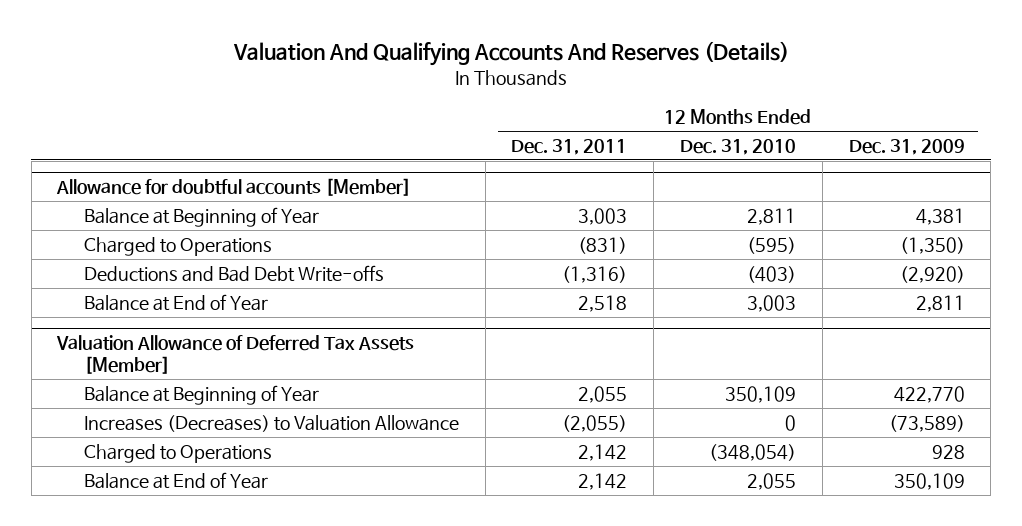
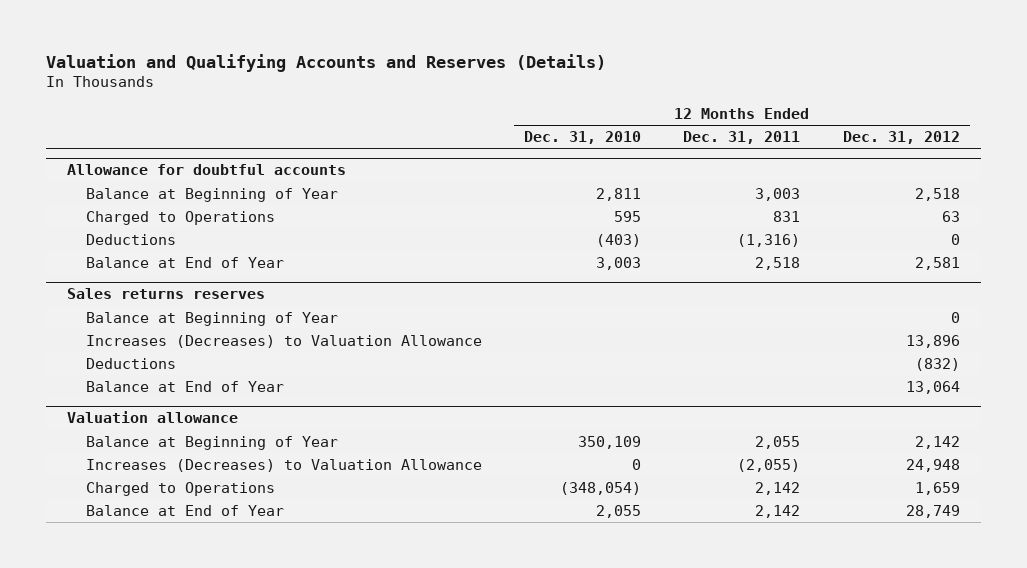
- Valuation And Qualifying Accounts And Reserves (Details)
+ Valuation and Qualifying Accounts and Reserves (Details)
- | 12 Months Ended Dec. 31, 2011 | 12 Months Ended Dec. 31, 2010 | 12 Months Ended Dec. 31, 2009
+ | 12 Months Ended Dec. 31, 2010 | 12 Months Ended Dec. 31, 2011 | 12 Months Ended Dec. 31, 2012
- Allowance for doubtful accounts [Member]
+ Allowance for doubtful accounts
- Charged to Operations | (831) | (595) | (1,350)
- Deductions and Bad Debt Write-offs | (1,316) | (403) | (2,920)
+ Charged to Operations | 595 | 831 | 63
+ Deductions | (403) | (1,316) | 0
- Valuation Allowance of Deferred Tax Assets [Member]
+ Sales returns reserves
+ Balance at Beginning of Year | | | 0
+ Increases (Decreases) to Valuation Allowance | | | 13,896
+ Deductions | | | (832)
+ Balance at End of Year | | | 13,064
+ Valuation allowance

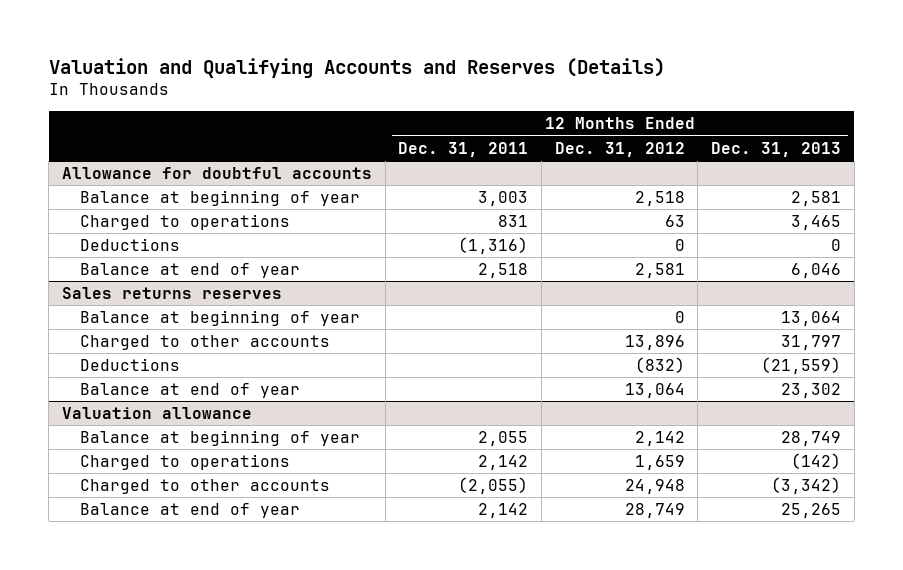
- | 12 Months Ended Dec. 31, 2010 | 12 Months Ended Dec. 31, 2011 | 12 Months Ended Dec. 31, 2012
+ | 12 Months Ended Dec. 31, 2011 | 12 Months Ended Dec. 31, 2012 | 12 Months Ended Dec. 31, 2013
@ Allowance for doubtful accounts
- Balance at Beginning of Year | 2,811 | 3,003 | 2,518
- Charged to Operations | 595 | 831 | 63
+ Balance at beginning of year | 3,003 | 2,518 | 2,581
+ Charged to operations | 831 | 63 | 3,465
- Balance at End of Year | 3,003 | 2,518 | 2,581
+ Balance at end of year | 2,518 | 2,581 | 6,046
@ Sales returns reserves
- Balance at Beginning of Year | | | 0
- Increases (Decreases) to Valuation Allowance | | | 13,896
+ Balance at beginning of year | | 0 | 13,064
+ Charged to other accounts | | 13,896 | 31,797
- Balance at End of Year | | | 13,064
+ Balance at end of year | | 13,064 | 23,302
@ Valuation allowance
- Balance at Beginning of Year | 350,109 | 2,055 | 2,142
- Increases (Decreases) to Valuation Allowance | 0 | (2,055) | 24,948
- Charged to Operations | (348,054) | 2,142 | 1,659
- Balance at End of Year | 2,055 | 2,142 | 28,749
+ Balance at beginning of year | 2,055 | 2,142 | 28,749
+ Charged to operations | 2,142 | 1,659 | (142)
+ Charged to other accounts | (2,055) | 24,948 | (3,342)
+ Balance at end of year | 2,142 | 28,749 | 25,265

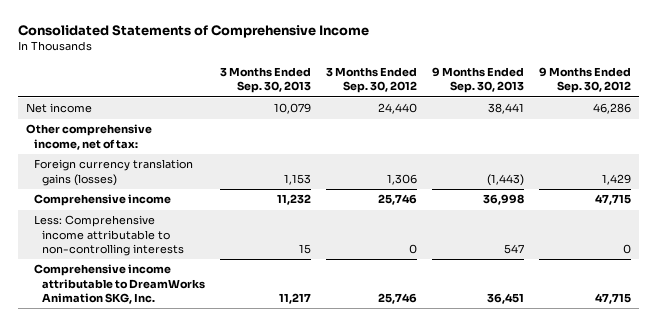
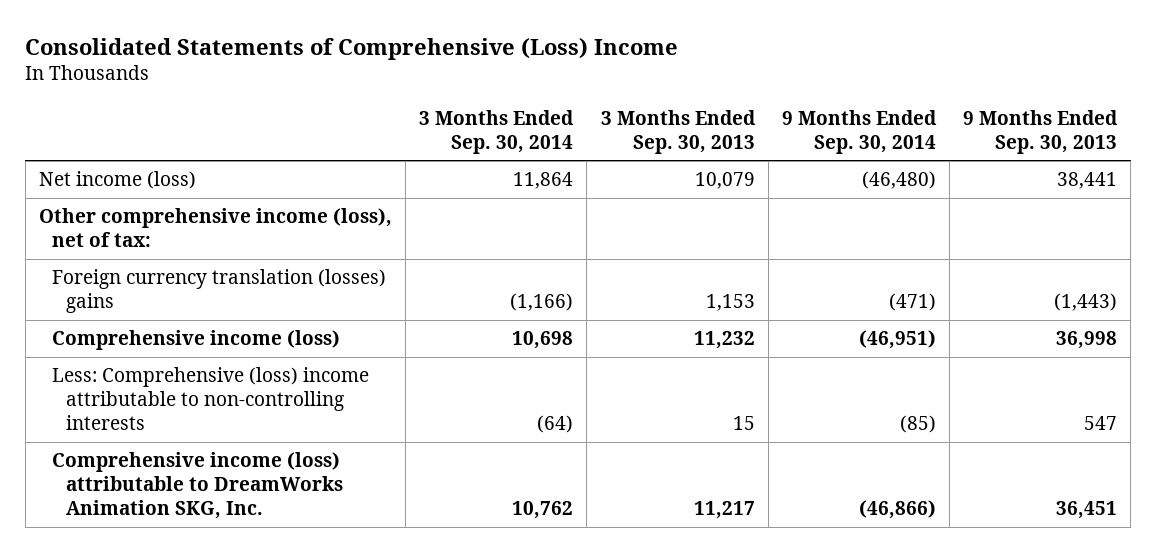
- Consolidated Statements of Comprehensive Income
+ Consolidated Statements of Comprehensive (Loss) Income
- | 3 Months Ended Sep. 30, 2013 | 3 Months Ended Sep. 30, 2012 | 9 Months Ended Sep. 30, 2013 | 9 Months Ended Sep. 30, 2012
+ | 3 Months Ended Sep. 30, 2014 | 3 Months Ended Sep. 30, 2013 | 9 Months Ended Sep. 30, 2014 | 9 Months Ended Sep. 30, 2013
- Net income | 10,079 | 24,440 | 38,441 | 46,286
- Other comprehensive income, net of tax:
- Foreign currency translation gains (losses) | 1,153 | 1,306 | (1,443) | 1,429
- Comprehensive income | 11,232 | 25,746 | 36,998 | 47,715
- Less: Comprehensive income attributable to non-controlling interests | 15 | 0 | 547 | 0
- Comprehensive income attributable to DreamWorks Animation SKG, Inc. | 11,217 | 25,746 | 36,451 | 47,715
+ Net income (loss) | 11,864 | 10,079 | (46,480) | 38,441
+ Other comprehensive income (loss), net of tax:
+ Foreign currency translation (losses) gains | (1,166) | 1,153 | (471) | (1,443)
+ Comprehensive income (loss) | 10,698 | 11,232 | (46,951) | 36,998
+ Less: Comprehensive (loss) income attributable to non-controlling interests | (64) | 15 | (85) | 547
+ Comprehensive income (loss) attributable to DreamWorks Animation SKG, Inc. | 10,762 | 11,217 | (46,866) | 36,451

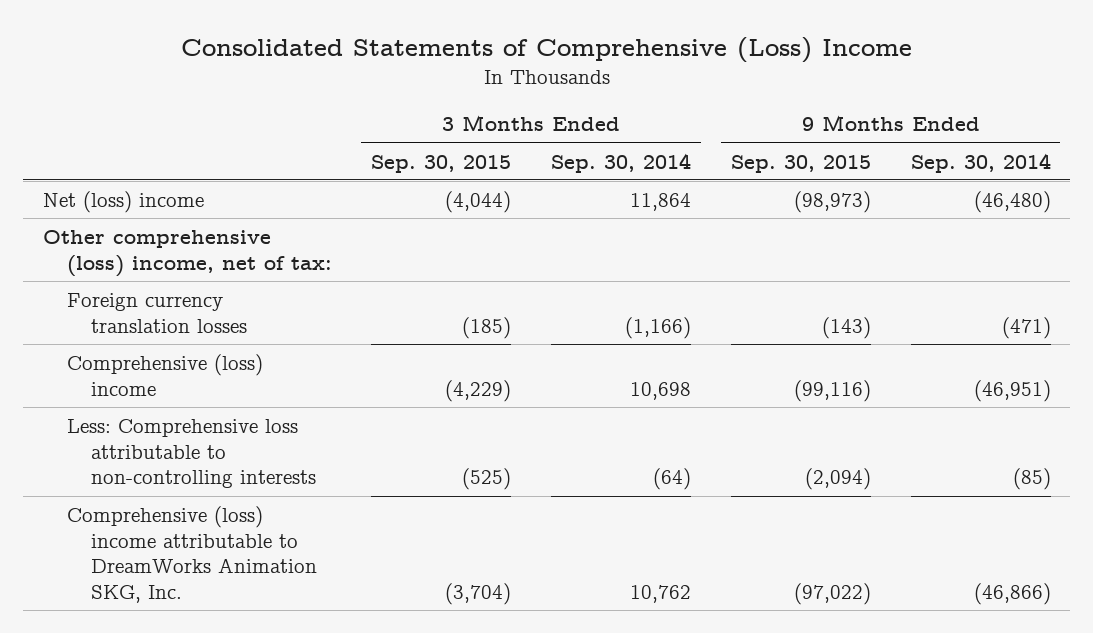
- | 3 Months Ended Sep. 30, 2014 | 3 Months Ended Sep. 30, 2013 | 9 Months Ended Sep. 30, 2014 | 9 Months Ended Sep. 30, 2013
+ | 3 Months Ended Sep. 30, 2015 | 3 Months Ended Sep. 30, 2014 | 9 Months Ended Sep. 30, 2015 | 9 Months Ended Sep. 30, 2014
- Net income (loss) | 11,864 | 10,079 | (46,480) | 38,441
- Other comprehensive income (loss), net of tax:
- Foreign currency translation (losses) gains | (1,166) | 1,153 | (471) | (1,443)
- Comprehensive income (loss) | 10,698 | 11,232 | (46,951) | 36,998
- Less: Comprehensive (loss) income attributable to non-controlling interests | (64) | 15 | (85) | 547
- Comprehensive income (loss) attributable to DreamWorks Animation SKG, Inc. | 10,762 | 11,217 | (46,866) | 36,451
+ Net (loss) income | (4,044) | 11,864 | (98,973) | (46,480)
+ Other comprehensive (loss) income, net of tax:
+ Foreign currency translation losses | (185) | (1,166) | (143) | (471)
+ Comprehensive (loss) income | (4,229) | 10,698 | (99,116) | (46,951)
+ Less: Comprehensive loss attributable to non-controlling interests | (525) | (64) | (2,094) | (85)
+ Comprehensive (loss) income attributable to DreamWorks Animation SKG, Inc. | (3,704) | 10,762 | (97,022) | (46,866)

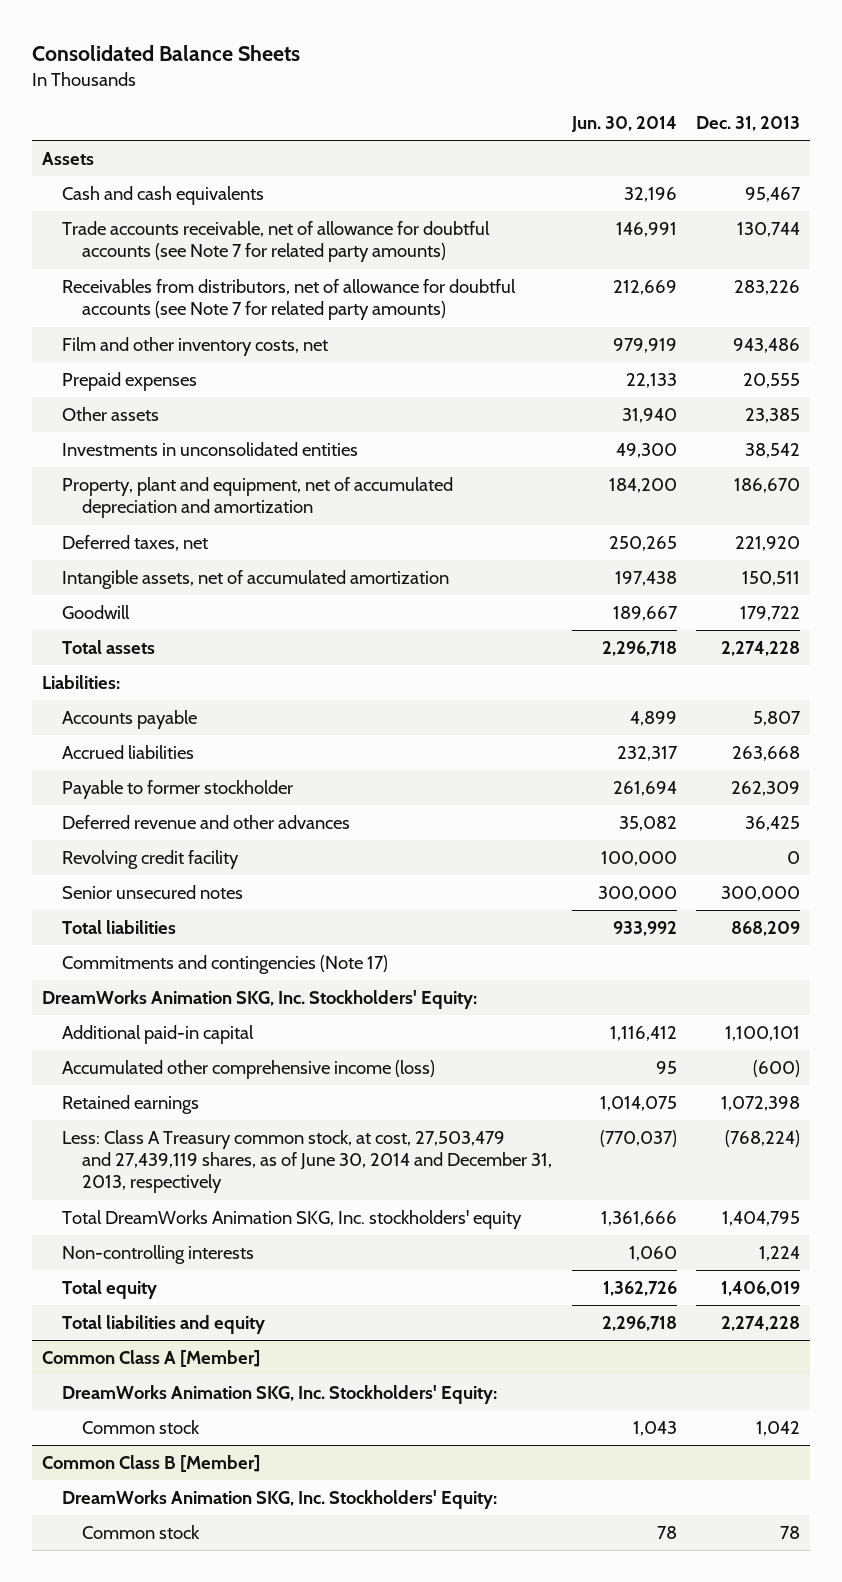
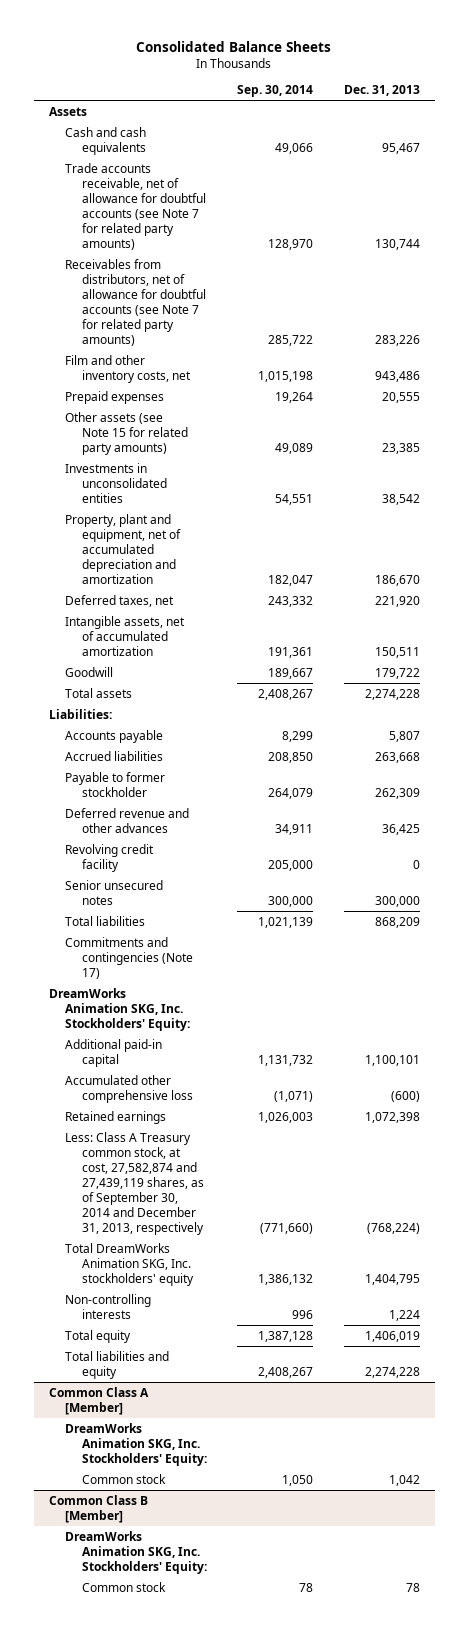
- | Jun. 30, 2014 | Dec. 31, 2013
+ | Sep. 30, 2014 | Dec. 31, 2013
- Other assets | 31,940 | 23,385
+ Other assets (see Note 15 for related party amounts) | 49,089 | 23,385
- Accumulated other comprehensive income (loss) | 95 | (600)
+ Accumulated other comprehensive loss | (1,071) | (600)
- Less: Class A Treasury common stock, at cost, 27,503,479 and 27,439,119 shares, as of June 30, 2014 and December 31, 2013, respectively | (770,037) | (768,224)
+ Less: Class A Treasury common stock, at cost, 27,582,874 and 27,439,119 shares, as of September 30, 2014 and December 31, 2013, respectively | (771,660) | (768,224)

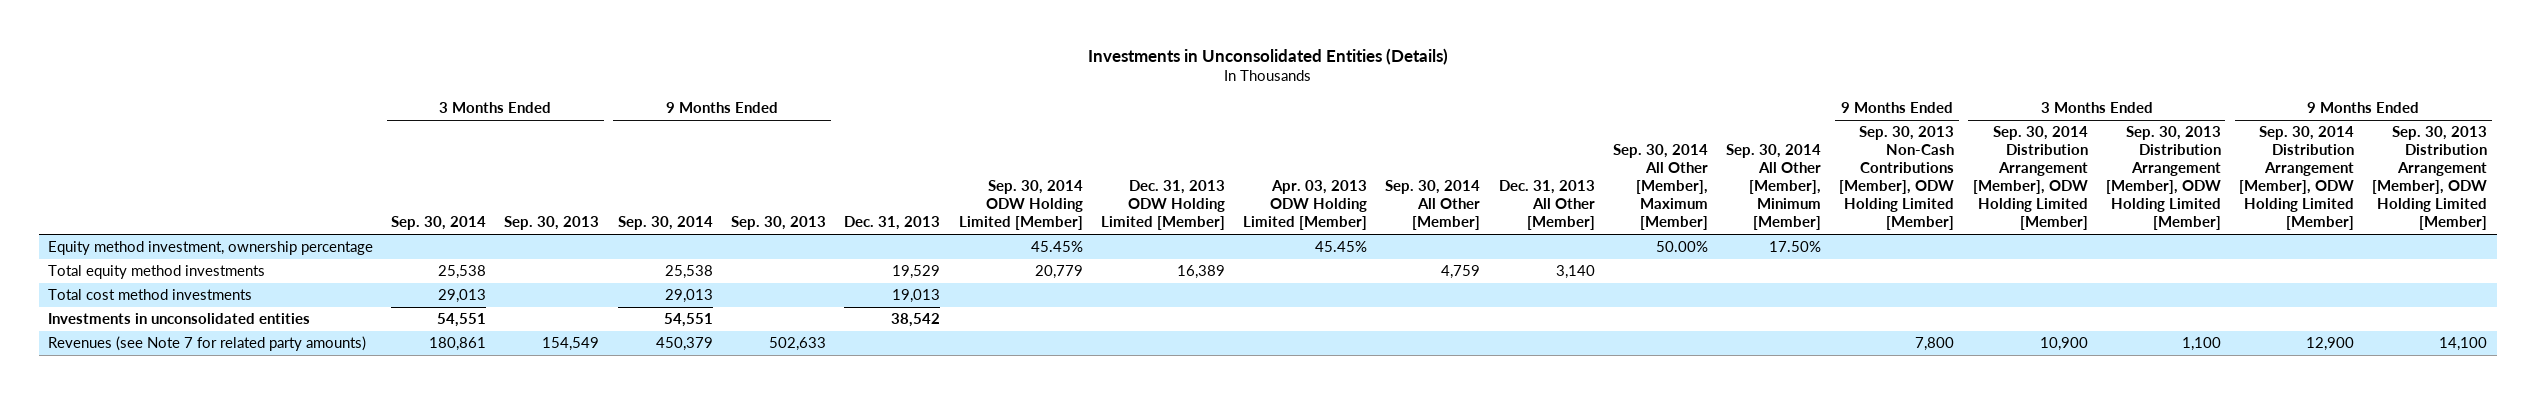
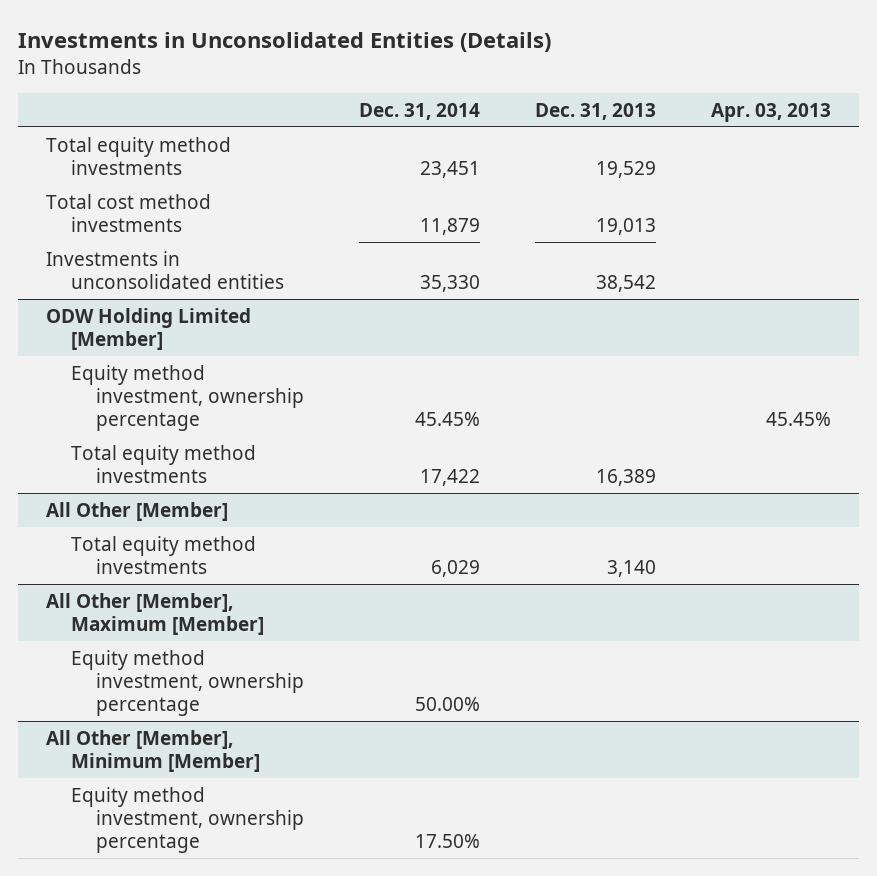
- | 3 Months Ended Sep. 30, 2014 | 3 Months Ended Sep. 30, 2013 | 9 Months Ended Sep. 30, 2014 | 9 Months Ended Sep. 30, 2013 | Dec. 31, 2013 | Sep. 30, 2014 ODW Holding Limited [Member] | Dec. 31, 2013 ODW Holding Limited [Member] | Apr. 03, 2013 ODW Holding Limited [Member] | Sep. 30, 2014 All Other [Member] | Dec. 31, 2013 All Other [Member] | Sep. 30, 2014 All Other [Member], Maximum [Member] | Sep. 30, 2014 All Other [Member], Minimum [Member] | 9 Months Ended Sep. 30, 2013 Non-Cash Contributions [Member], ODW Holding Limited [Member] | 3 Months Ended Sep. 30, 2014 Distribution Arrangement [Member], ODW Holding Limited [Member] | 3 Months Ended Sep. 30, 2013 Distribution Arrangement [Member], ODW Holding Limited [Member] | 9 Months Ended Sep. 30, 2014 Distribution Arrangement [Member], ODW Holding Limited [Member] | 9 Months Ended Sep. 30, 2013 Distribution Arrangement [Member], ODW Holding Limited [Member]
+ | Dec. 31, 2014 | Dec. 31, 2013 | Apr. 03, 2013
- Equity method investment, ownership percentage | | | | | | 45.45% | | 45.45% | | | 50.00% | 17.50% | | | | |
- Revenues (see Note 7 for related party amounts) | 180,861 | 154,549 | 450,379 | 502,633 | | | | | | | | | 7,800 | 10,900 | 1,100 | 12,900 | 14,100
+ ODW Holding Limited [Member]
+ Equity method investment, ownership percentage | 45.45% | | 45.45%
+ Total equity method investments | 17,422 | 16,389 |
+ All Other [Member]
+ Total equity method investments | 6,029 | 3,140 |
+ All Other [Member], Maximum [Member]
+ Equity method investment, ownership percentage | 50.00% | |
+ All Other [Member], Minimum [Member]
+ Equity method investment, ownership percentage | 17.50% | |

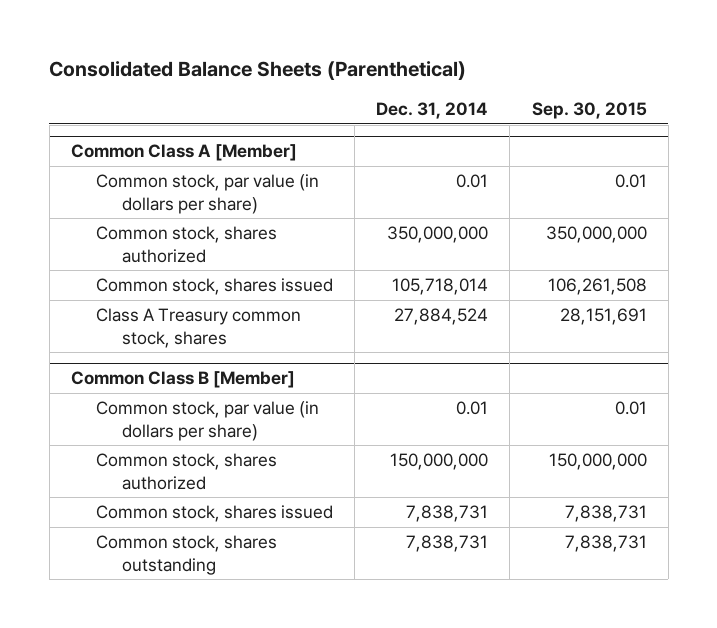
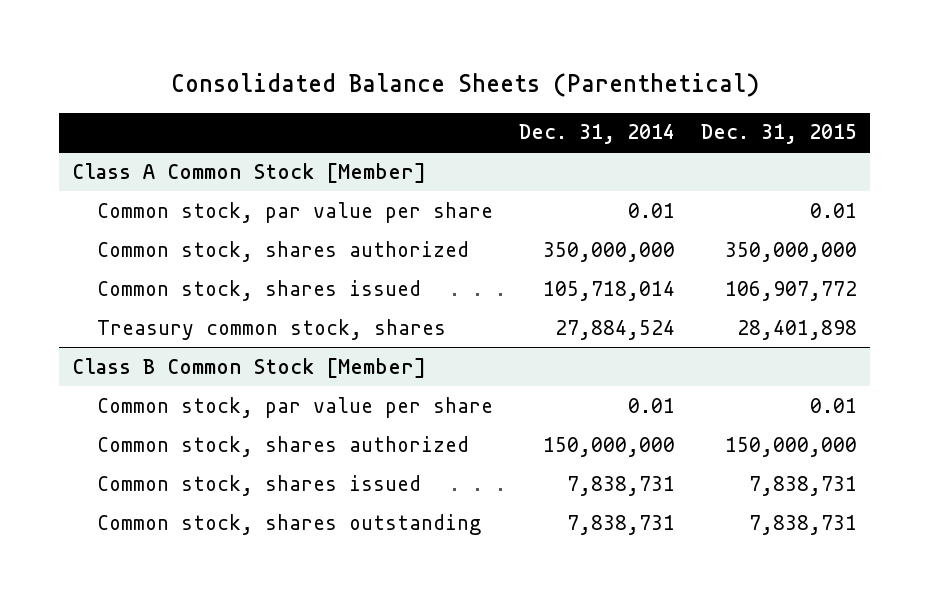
- | Dec. 31, 2014 | Sep. 30, 2015
+ | Dec. 31, 2014 | Dec. 31, 2015
- Common Class A [Member]
- Common stock, par value (in dollars per share) | 0.01 | 0.01
+ Class A Common Stock [Member]
+ Common stock, par value per share | 0.01 | 0.01
- Class A Treasury common stock, shares | 27,884,524 | 28,151,691
- Common Class B [Member]
- Common stock, par value (in dollars per share) | 0.01 | 0.01
+ Treasury common stock, shares | 27,884,524 | 28,401,898
+ Class B Common Stock [Member]
+ Common stock, par value per share | 0.01 | 0.01

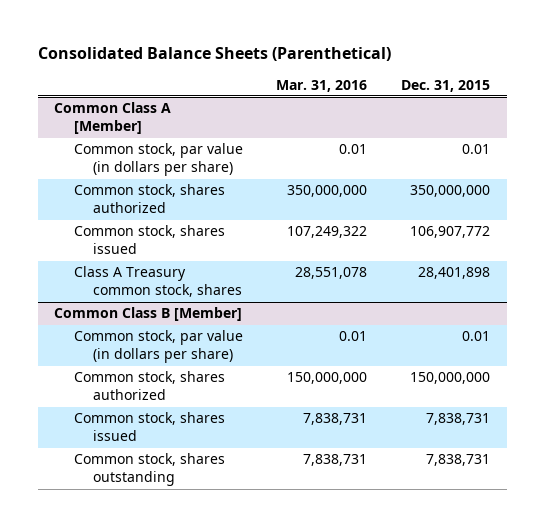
- | Dec. 31, 2014 | Dec. 31, 2015
+ | Mar. 31, 2016 | Dec. 31, 2015
- Class A Common Stock [Member]
- Common stock, par value per share | 0.01 | 0.01
+ Common Class A [Member]
+ Common stock, par value (in dollars per share) | 0.01 | 0.01
- Treasury common stock, shares | 27,884,524 | 28,401,898
- Class B Common Stock [Member]
- Common stock, par value per share | 0.01 | 0.01
+ Class A Treasury common stock, shares | 28,551,078 | 28,401,898
+ Common Class B [Member]
+ Common stock, par value (in dollars per share) | 0.01 | 0.01

